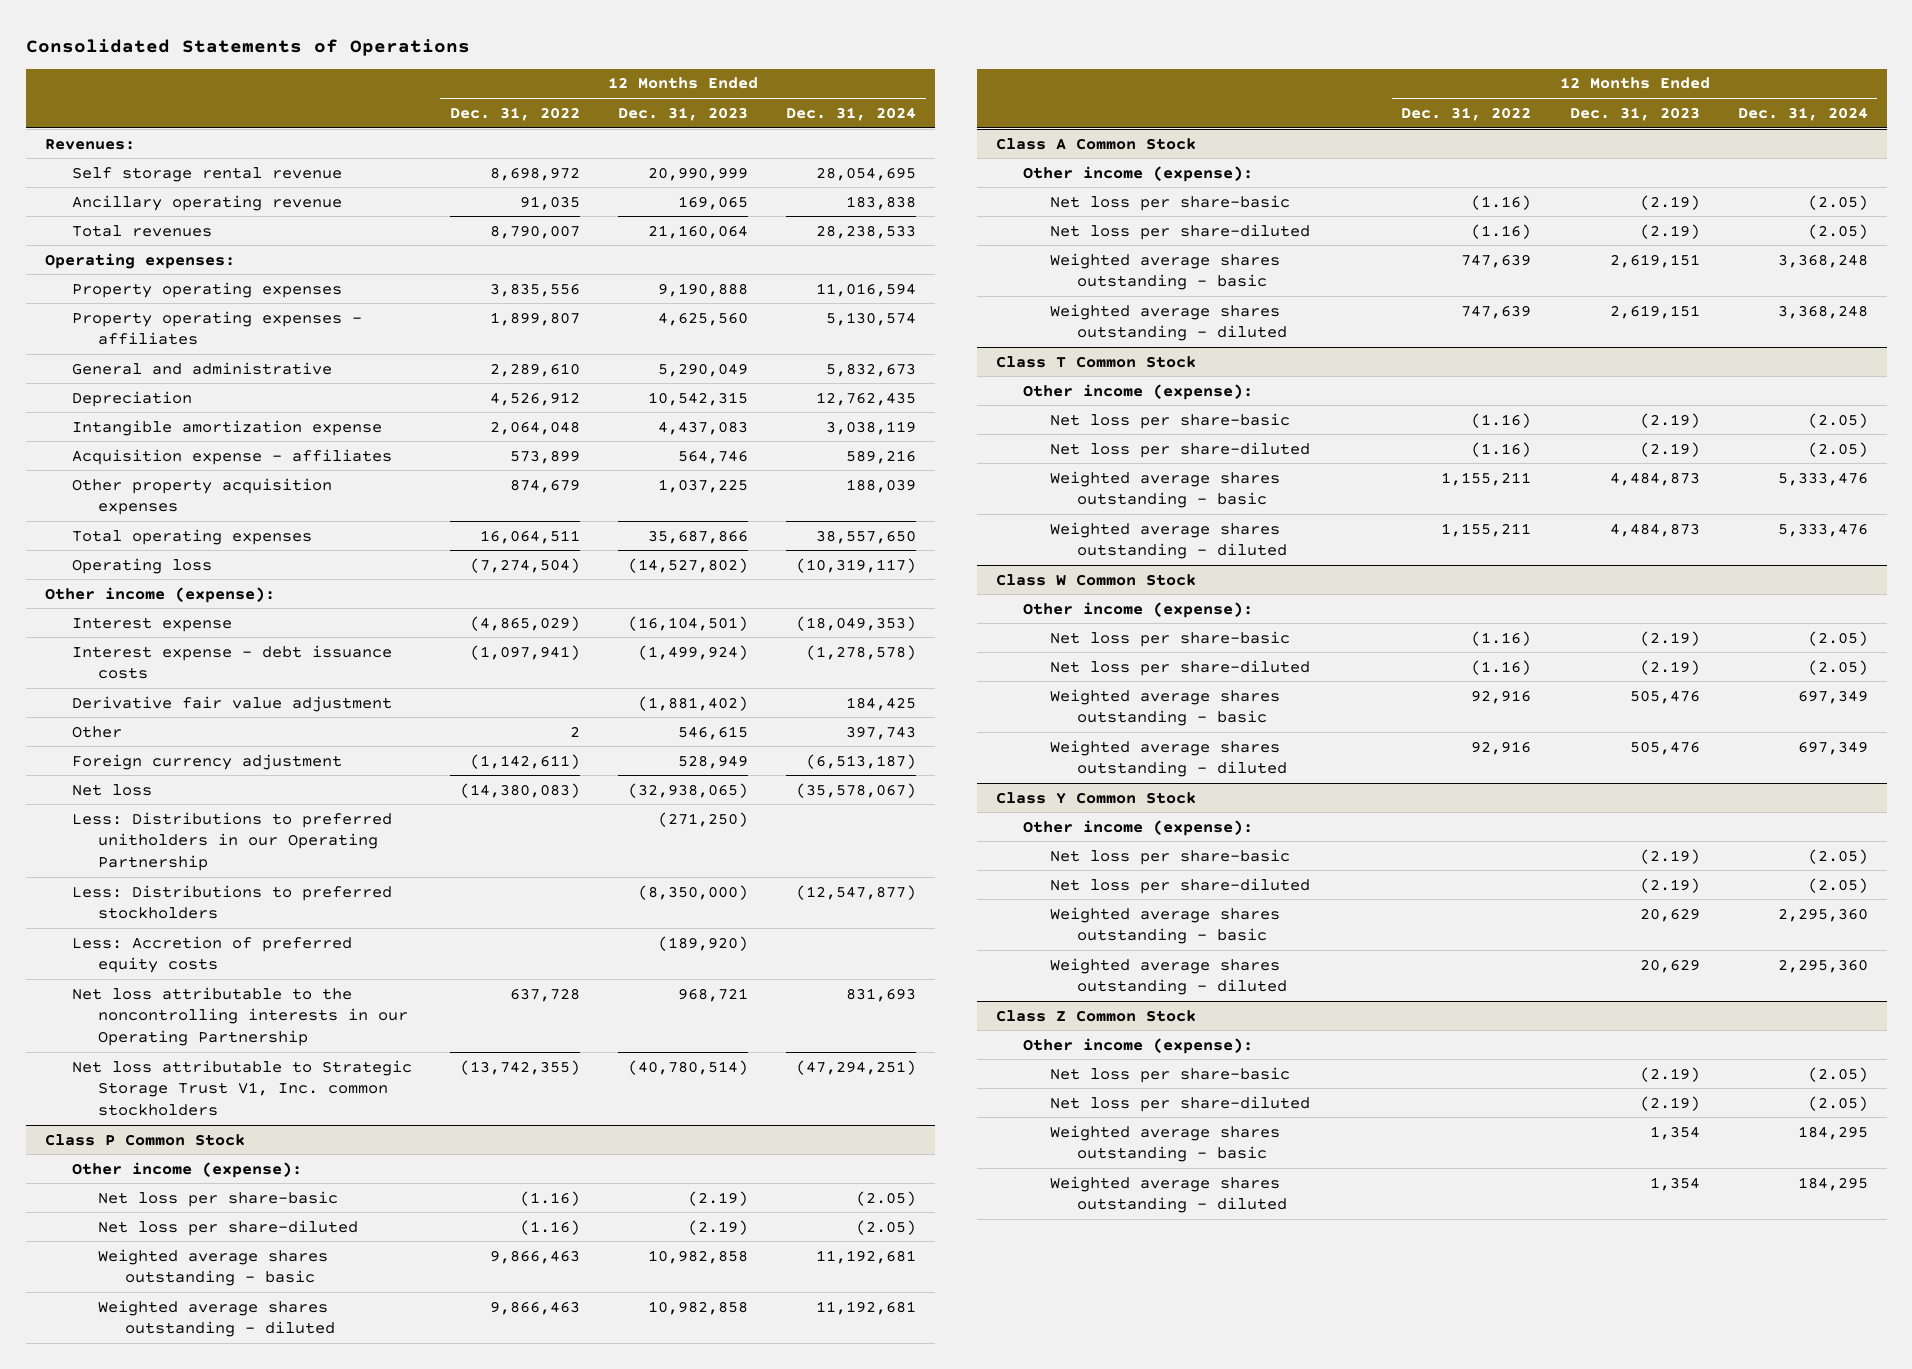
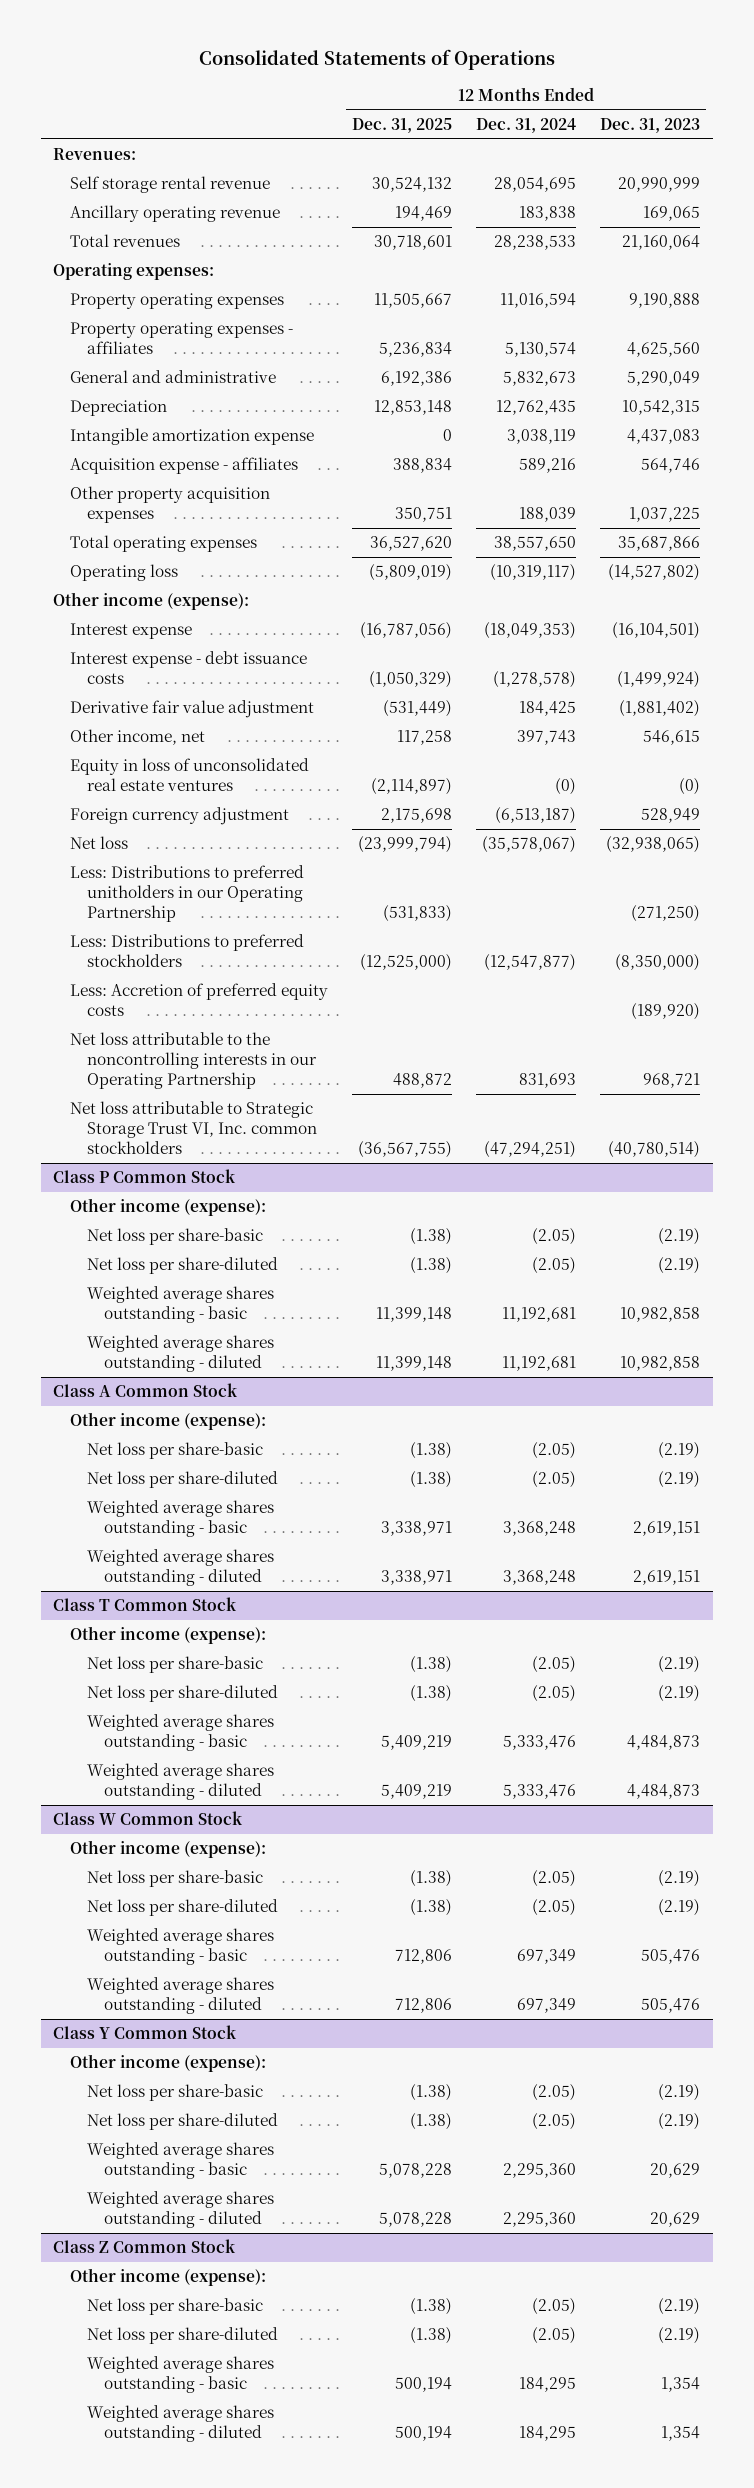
- | 12 Months Ended Dec. 31, 2022 | 12 Months Ended Dec. 31, 2023 | 12 Months Ended Dec. 31, 2024
+ | 12 Months Ended Dec. 31, 2025 | 12 Months Ended Dec. 31, 2024 | 12 Months Ended Dec. 31, 2023
- Other | 2 | 546,615 | 397,743
+ Other income, net | 117,258 | 397,743 | 546,615
+ Equity in loss of unconsolidated real estate ventures | (2,114,897) | (0) | (0)
- Net loss attributable to Strategic Storage Trust V1, Inc. common stockholders | (13,742,355) | (40,780,514) | (47,294,251)
+ Net loss attributable to Strategic Storage Trust VI, Inc. common stockholders | (36,567,755) | (47,294,251) | (40,780,514)

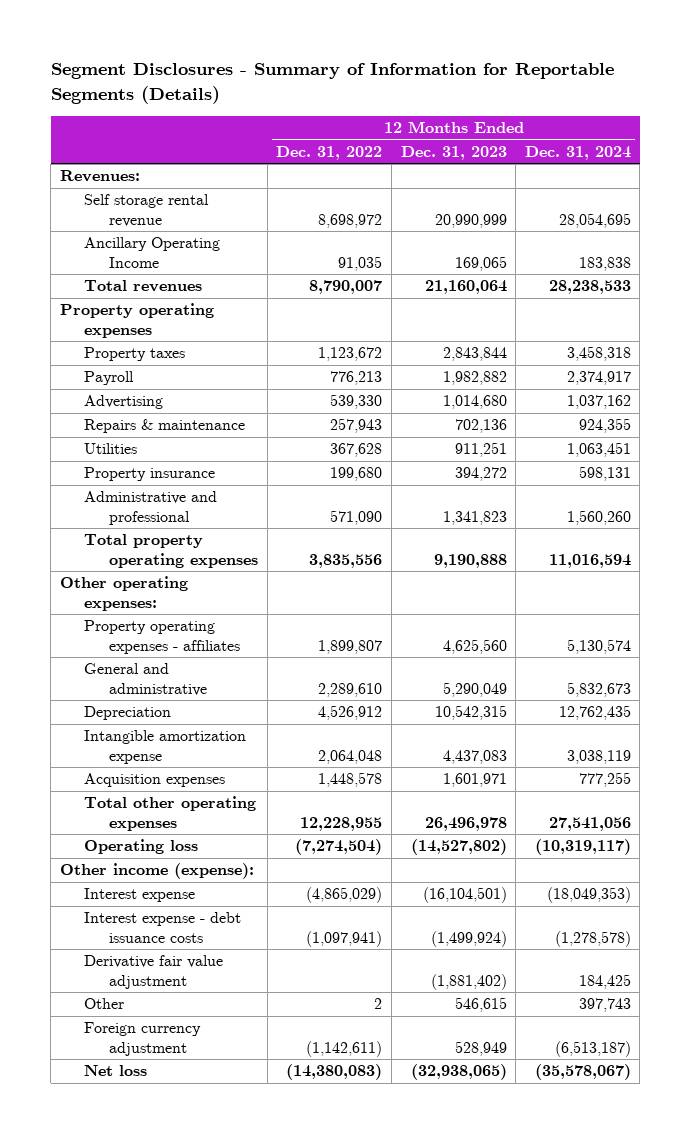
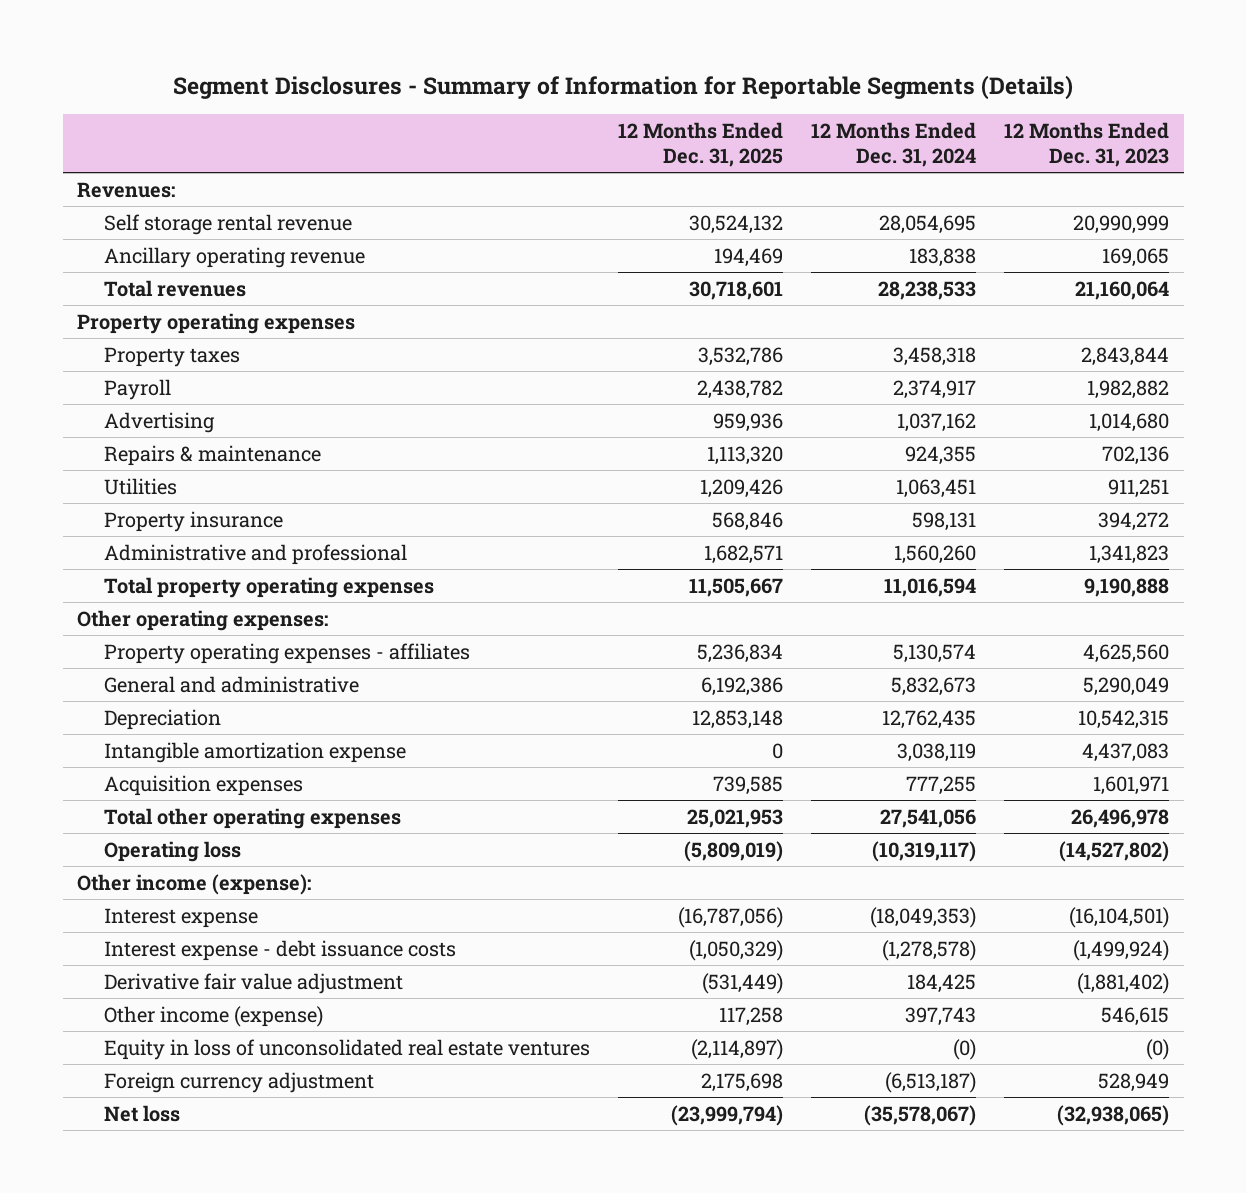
- | 12 Months Ended Dec. 31, 2022 | 12 Months Ended Dec. 31, 2023 | 12 Months Ended Dec. 31, 2024
+ | 12 Months Ended Dec. 31, 2025 | 12 Months Ended Dec. 31, 2024 | 12 Months Ended Dec. 31, 2023
- Ancillary Operating Income | 91,035 | 169,065 | 183,838
+ Ancillary operating revenue | 194,469 | 183,838 | 169,065
- Other | 2 | 546,615 | 397,743
+ Other income (expense) | 117,258 | 397,743 | 546,615
+ Equity in loss of unconsolidated real estate ventures | (2,114,897) | (0) | (0)

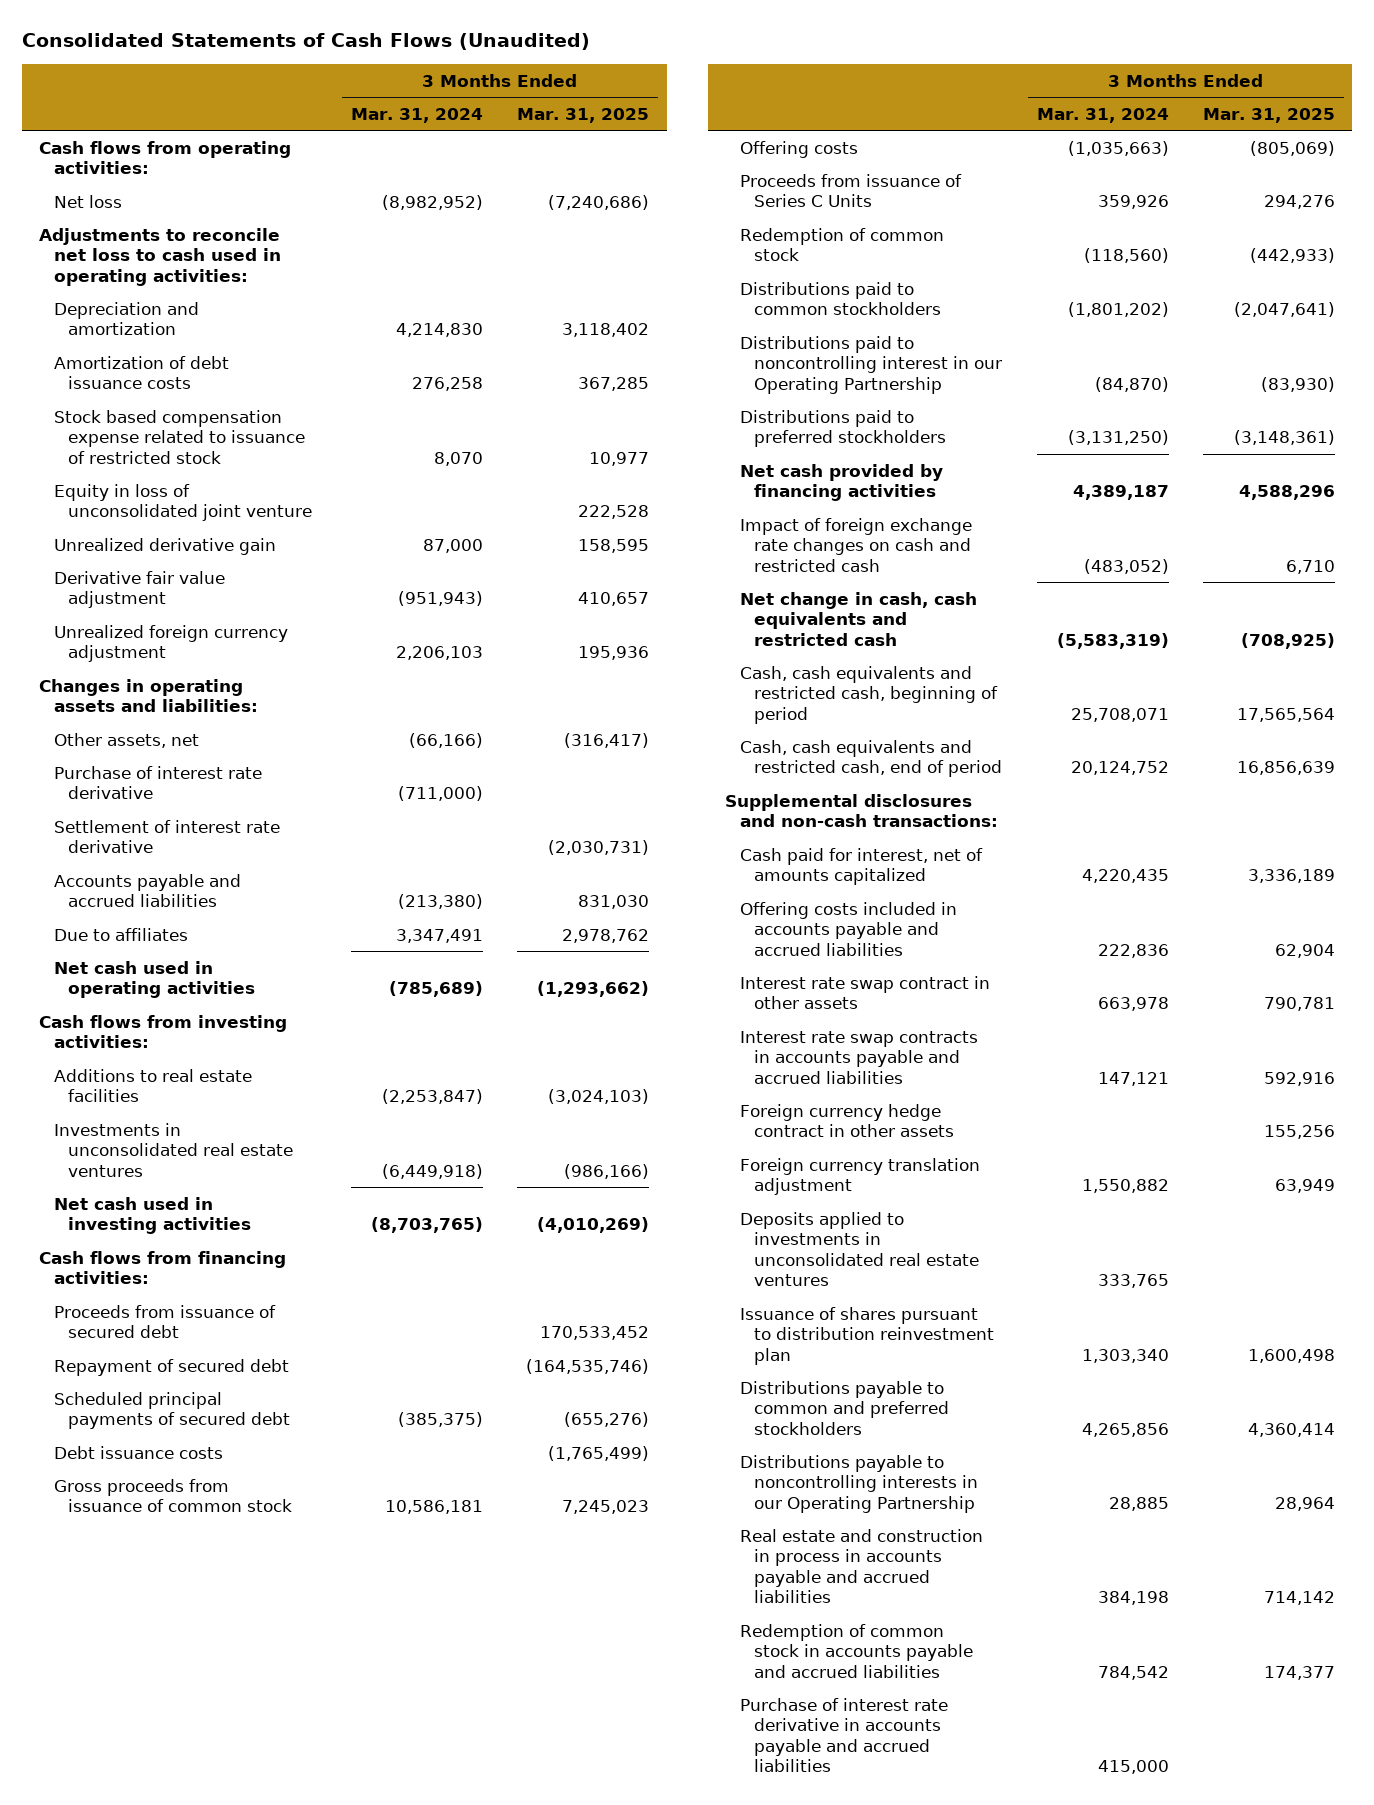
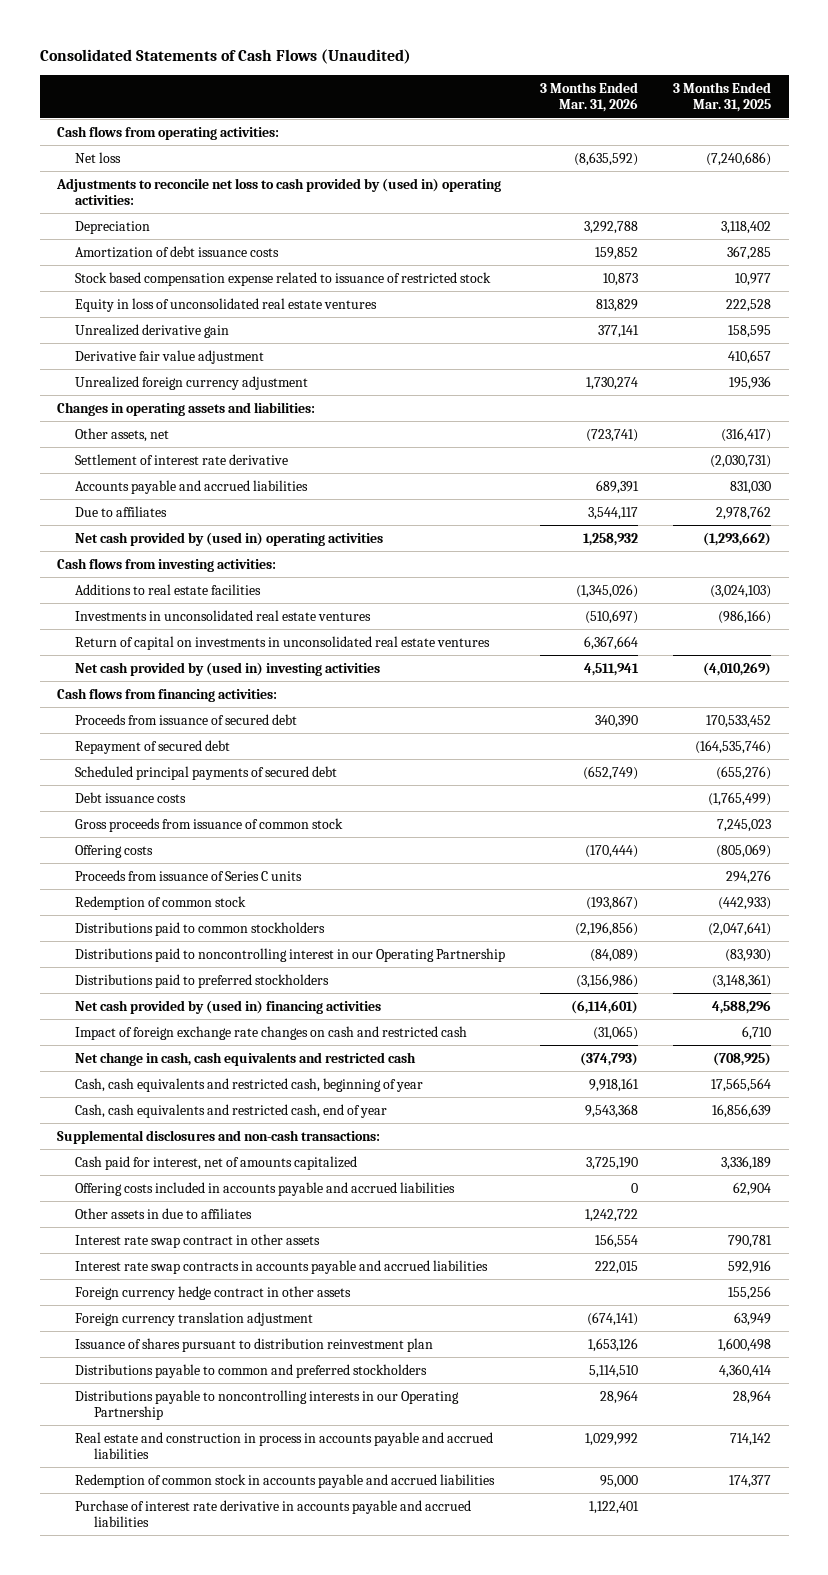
- | 3 Months Ended Mar. 31, 2024 | 3 Months Ended Mar. 31, 2025
+ | 3 Months Ended Mar. 31, 2026 | 3 Months Ended Mar. 31, 2025
- Adjustments to reconcile net loss to cash used in operating activities:
- Depreciation and amortization | 4,214,830 | 3,118,402
+ Adjustments to reconcile net loss to cash provided by (used in) operating activities:
+ Depreciation | 3,292,788 | 3,118,402
- Equity in loss of unconsolidated joint venture | | 222,528
+ Equity in loss of unconsolidated real estate ventures | 813,829 | 222,528
- Purchase of interest rate derivative | (711,000) |
- Net cash used in operating activities | (785,689) | (1,293,662)
+ Net cash provided by (used in) operating activities | 1,258,932 | (1,293,662)
- Net cash used in investing activities | (8,703,765) | (4,010,269)
+ Return of capital on investments in unconsolidated real estate ventures | 6,367,664 |
+ Net cash provided by (used in) investing activities | 4,511,941 | (4,010,269)
- Proceeds from issuance of Series C Units | 359,926 | 294,276
+ Proceeds from issuance of Series C units | | 294,276
- Net cash provided by financing activities | 4,389,187 | 4,588,296
+ Net cash provided by (used in) financing activities | (6,114,601) | 4,588,296
- Cash, cash equivalents and restricted cash, beginning of period | 25,708,071 | 17,565,564
- Cash, cash equivalents and restricted cash, end of period | 20,124,752 | 16,856,639
+ Cash, cash equivalents and restricted cash, beginning of year | 9,918,161 | 17,565,564
+ Cash, cash equivalents and restricted cash, end of year | 9,543,368 | 16,856,639
+ Other assets in due to affiliates | 1,242,722 |
- Deposits applied to investments in unconsolidated real estate ventures | 333,765 |

